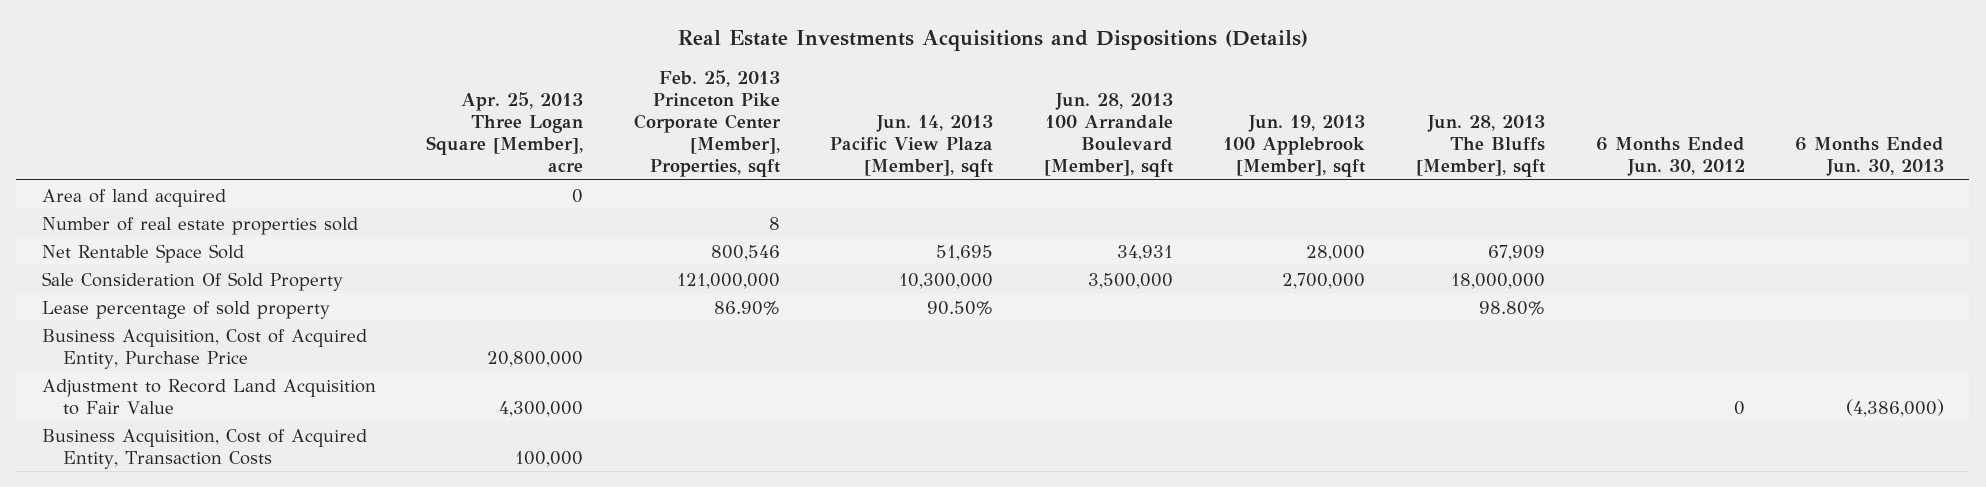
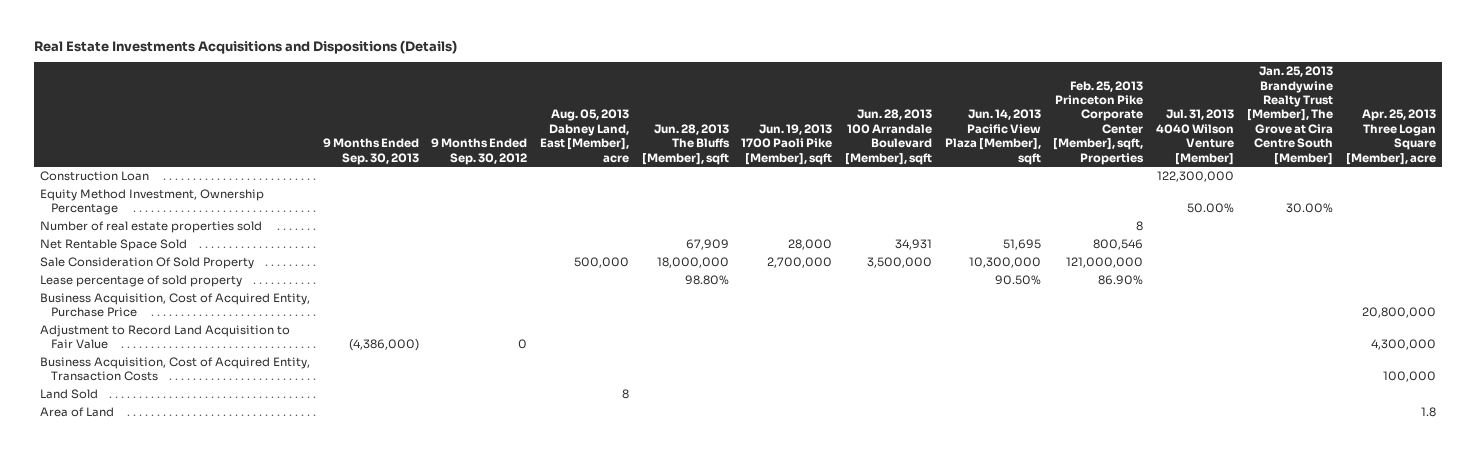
- | Apr. 25, 2013 Three Logan Square [Member], acre | Feb. 25, 2013 Princeton Pike Corporate Center [Member], Properties, sqft | Jun. 14, 2013 Pacific View Plaza [Member], sqft | Jun. 28, 2013 100 Arrandale Boulevard [Member], sqft | Jun. 19, 2013 100 Applebrook [Member], sqft | Jun. 28, 2013 The Bluffs [Member], sqft | 6 Months Ended Jun. 30, 2012 | 6 Months Ended Jun. 30, 2013
+ | 9 Months Ended Sep. 30, 2013 | 9 Months Ended Sep. 30, 2012 | Aug. 05, 2013 Dabney Land, East [Member], acre | Jun. 28, 2013 The Bluffs [Member], sqft | Jun. 19, 2013 1700 Paoli Pike [Member], sqft | Jun. 28, 2013 100 Arrandale Boulevard [Member], sqft | Jun. 14, 2013 Pacific View Plaza [Member], sqft | Feb. 25, 2013 Princeton Pike Corporate Center [Member], sqft, Properties | Jul. 31, 2013 4040 Wilson Venture [Member] | Jan. 25, 2013 Brandywine Realty Trust [Member], The Grove at Cira Centre South [Member] | Apr. 25, 2013 Three Logan Square [Member], acre
- Area of land acquired | 0 | | | | | | |
+ Construction Loan | | | | | | | | | 122,300,000 | |
+ Equity Method Investment, Ownership Percentage | | | | | | | | | 50.00% | 30.00% |
+ Land Sold | | | 8 | | | | | | | |
+ Area of Land | | | | | | | | | | | 1.8

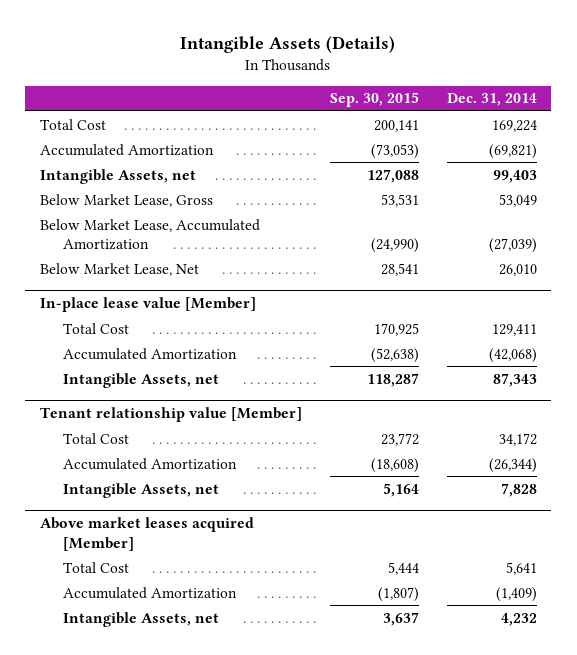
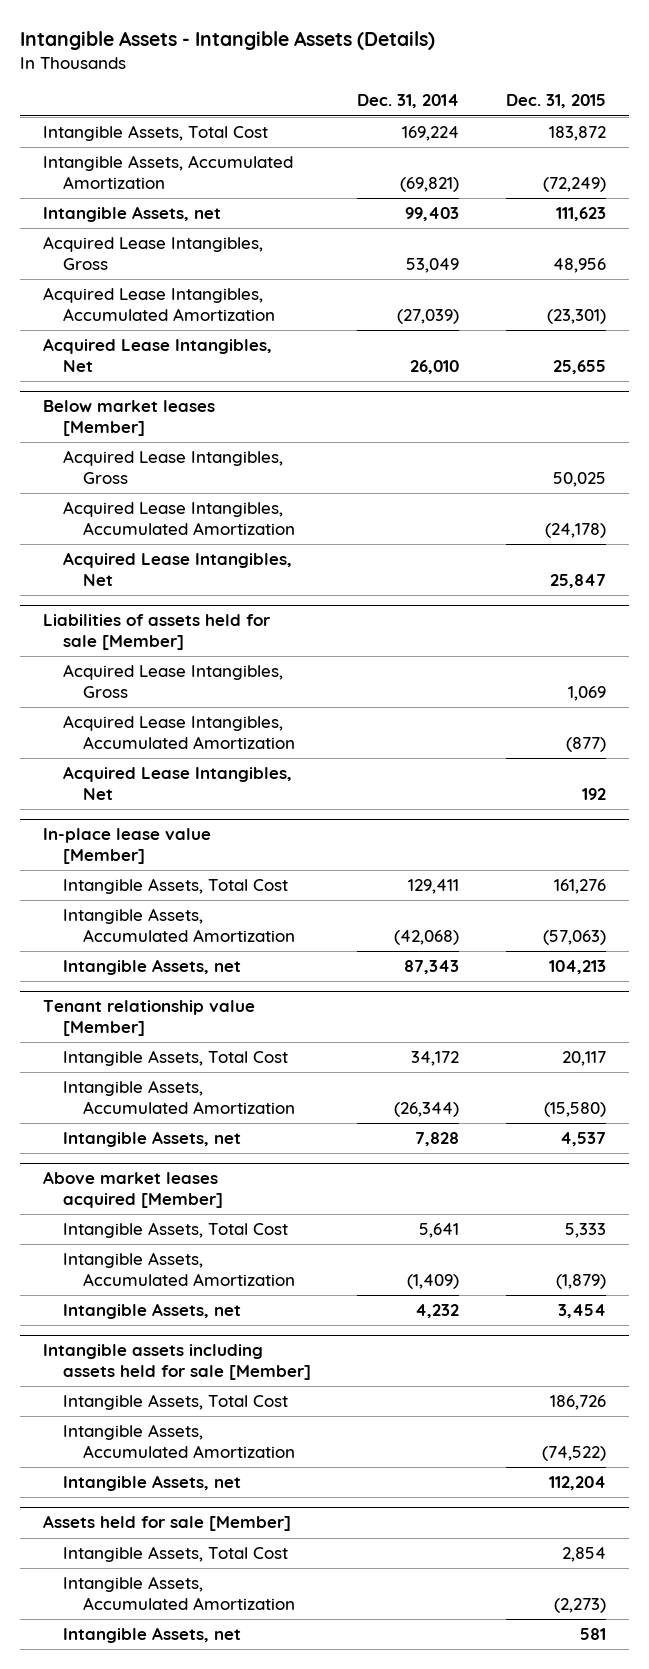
- Intangible Assets (Details)
+ Intangible Assets - Intangible Assets (Details)
- | Sep. 30, 2015 | Dec. 31, 2014
+ | Dec. 31, 2014 | Dec. 31, 2015
- Total Cost | 200,141 | 169,224
- Accumulated Amortization | (73,053) | (69,821)
+ Intangible Assets, Total Cost | 169,224 | 183,872
+ Intangible Assets, Accumulated Amortization | (69,821) | (72,249)
- Below Market Lease, Gross | 53,531 | 53,049
- Below Market Lease, Accumulated Amortization | (24,990) | (27,039)
- Below Market Lease, Net | 28,541 | 26,010
+ Acquired Lease Intangibles, Gross | 53,049 | 48,956
+ Acquired Lease Intangibles, Accumulated Amortization | (27,039) | (23,301)
+ Acquired Lease Intangibles, Net | 26,010 | 25,655
+ Below market leases [Member]
+ Acquired Lease Intangibles, Gross | | 50,025
+ Acquired Lease Intangibles, Accumulated Amortization | | (24,178)
+ Acquired Lease Intangibles, Net | | 25,847
+ Liabilities of assets held for sale [Member]
+ Acquired Lease Intangibles, Gross | | 1,069
+ Acquired Lease Intangibles, Accumulated Amortization | | (877)
+ Acquired Lease Intangibles, Net | | 192
@ In-place lease value [Member]
- Total Cost | 170,925 | 129,411
- Accumulated Amortization | (52,638) | (42,068)
+ Intangible Assets, Total Cost | 129,411 | 161,276
+ Intangible Assets, Accumulated Amortization | (42,068) | (57,063)
@ Tenant relationship value [Member]
- Total Cost | 23,772 | 34,172
- Accumulated Amortization | (18,608) | (26,344)
+ Intangible Assets, Total Cost | 34,172 | 20,117
+ Intangible Assets, Accumulated Amortization | (26,344) | (15,580)
@ Above market leases acquired [Member]
- Total Cost | 5,444 | 5,641
- Accumulated Amortization | (1,807) | (1,409)
+ Intangible Assets, Total Cost | 5,641 | 5,333
+ Intangible Assets, Accumulated Amortization | (1,409) | (1,879)
+ Intangible assets including assets held for sale [Member]
+ Intangible Assets, Total Cost | | 186,726
+ Intangible Assets, Accumulated Amortization | | (74,522)
+ Intangible Assets, net | | 112,204
+ Assets held for sale [Member]
+ Intangible Assets, Total Cost | | 2,854
+ Intangible Assets, Accumulated Amortization | | (2,273)
+ Intangible Assets, net | | 581

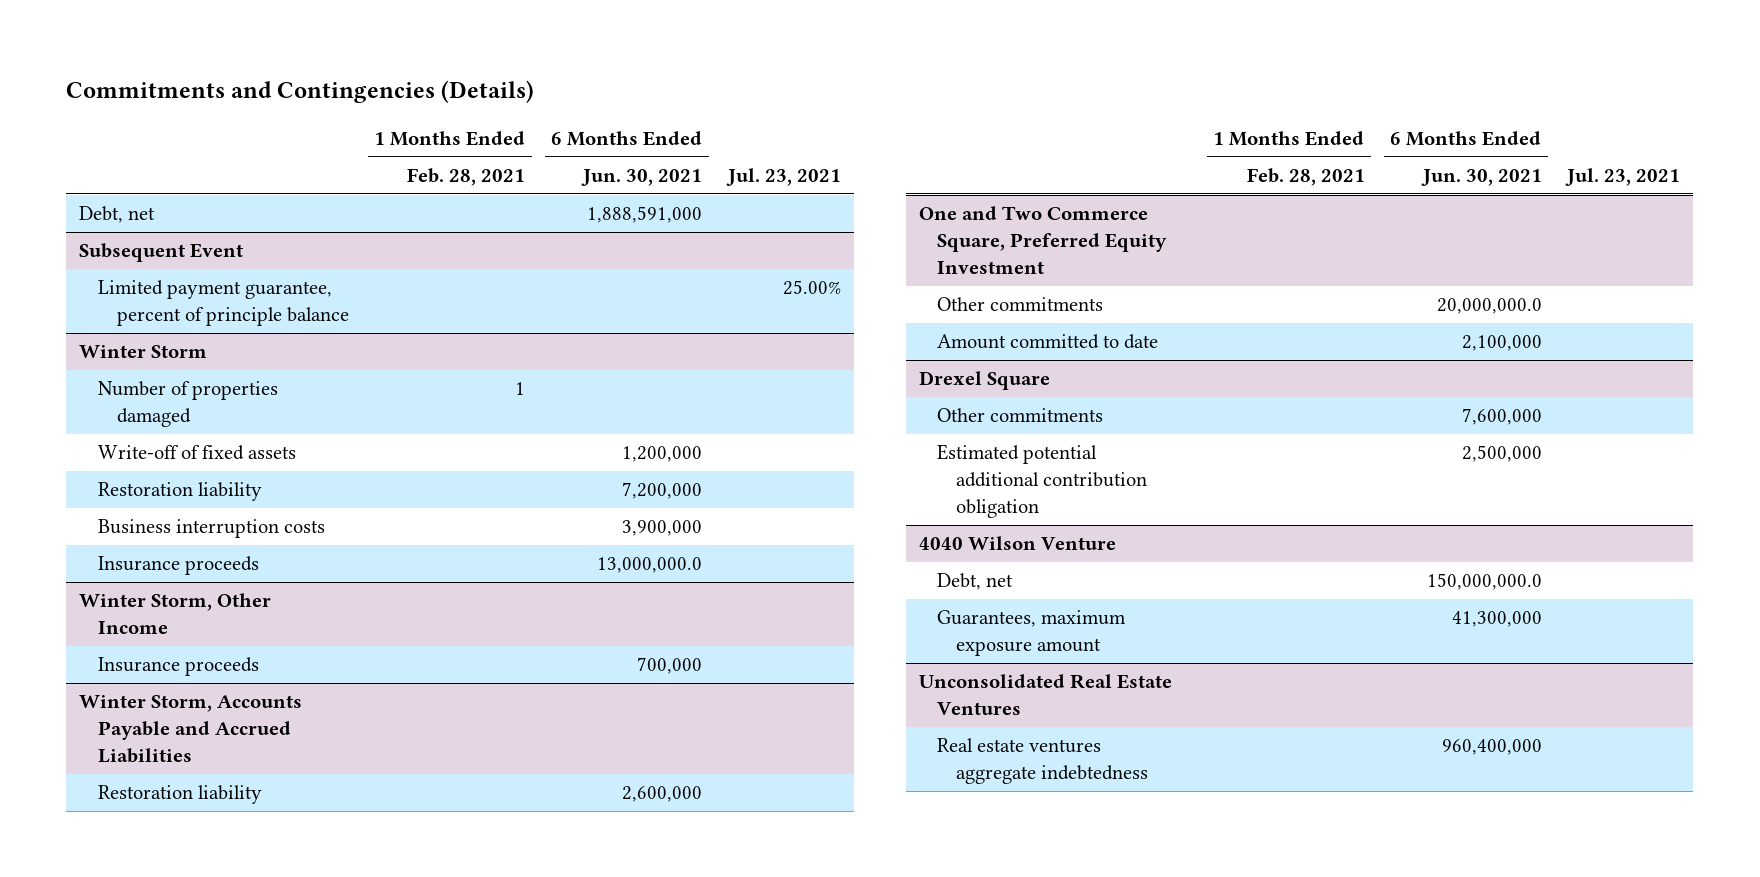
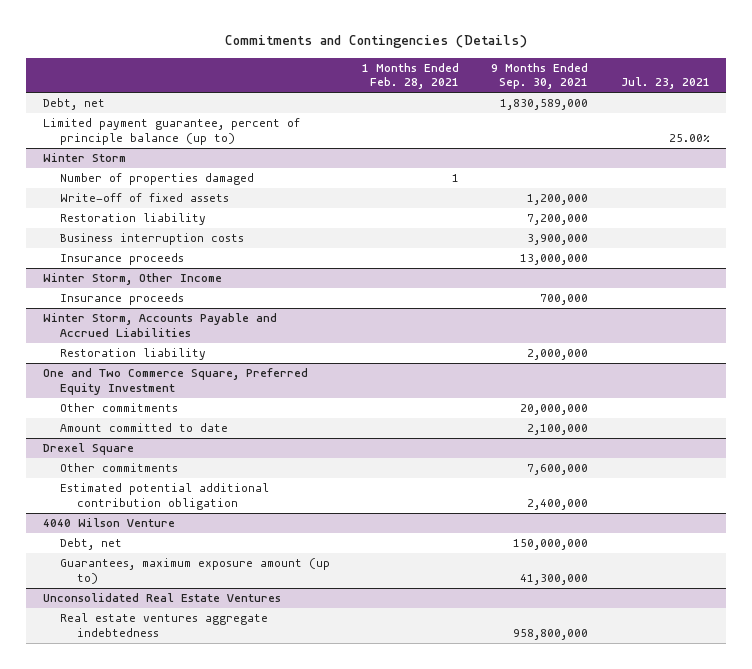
- | 1 Months Ended Feb. 28, 2021 | 6 Months Ended Jun. 30, 2021 | Jul. 23, 2021
+ | 1 Months Ended Feb. 28, 2021 | 9 Months Ended Sep. 30, 2021 | Jul. 23, 2021
- Subsequent Event
- Limited payment guarantee, percent of principle balance | | | 25.00%
+ Limited payment guarantee, percent of principle balance (up to) | | | 25.00%
@ 4040 Wilson Venture
- Guarantees, maximum exposure amount | | 41,300,000 |
+ Guarantees, maximum exposure amount (up to) | | 41,300,000 |

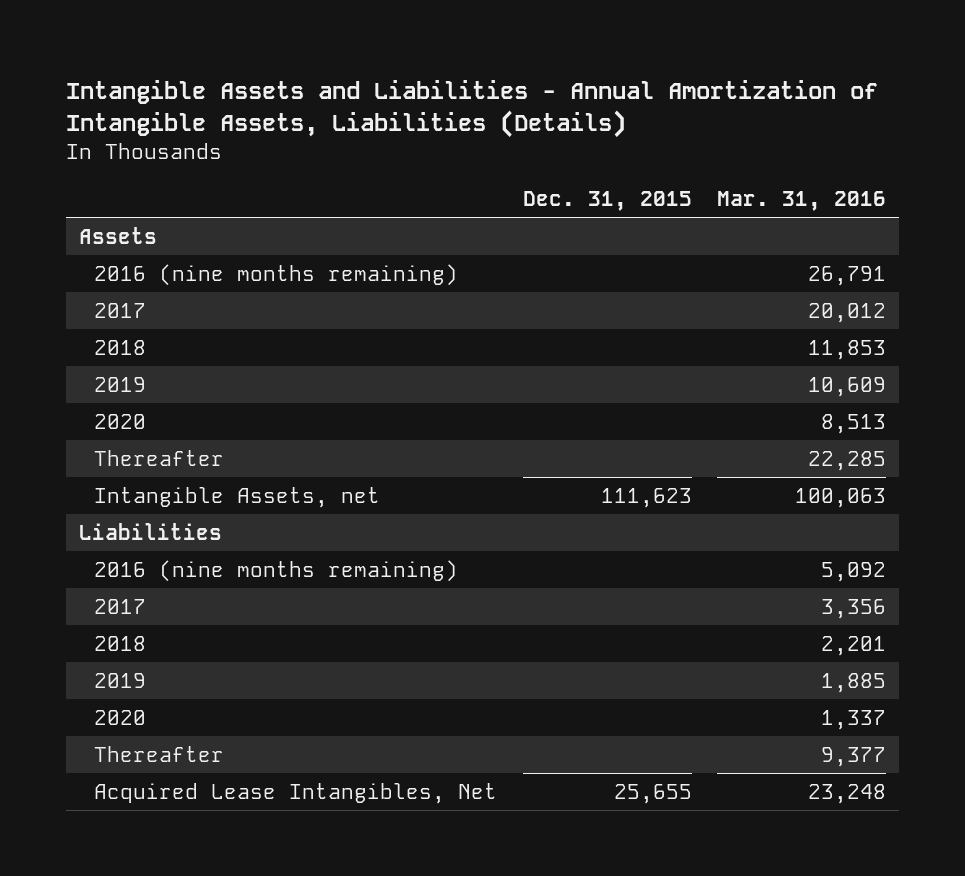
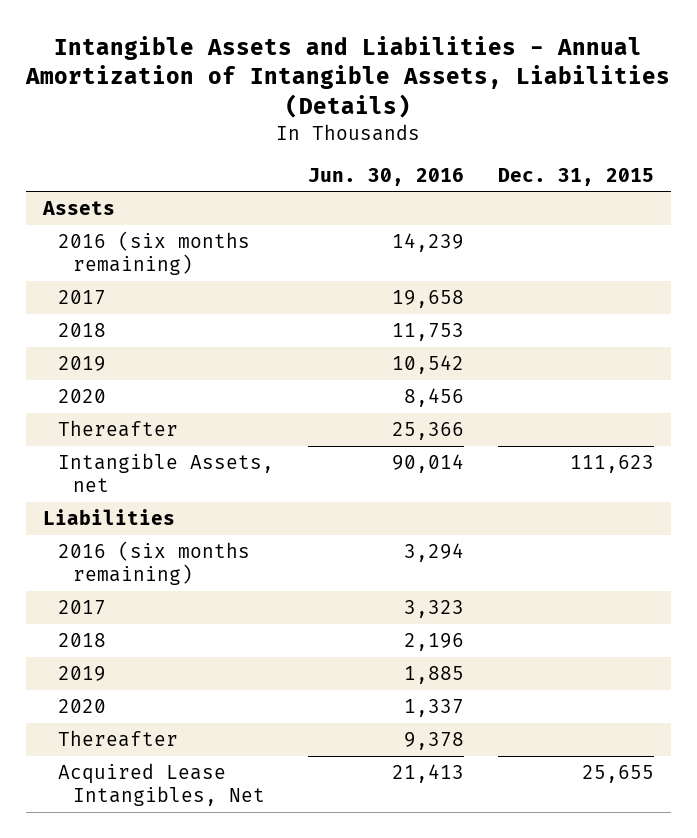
- | Dec. 31, 2015 | Mar. 31, 2016
+ | Jun. 30, 2016 | Dec. 31, 2015
- 2016 (nine months remaining) | | 26,791
+ 2016 (six months remaining) | 14,239 |
- 2016 (nine months remaining) | | 5,092
+ 2016 (six months remaining) | 3,294 |

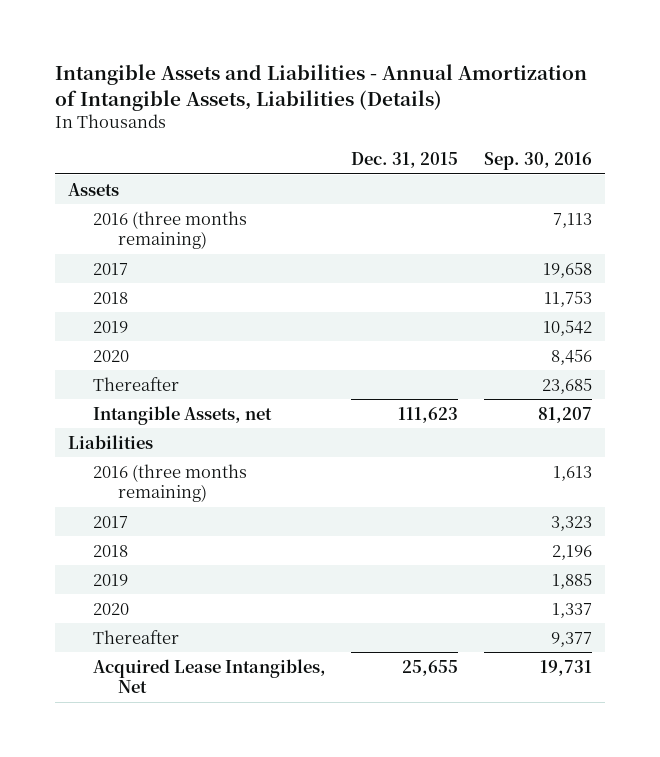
- | Jun. 30, 2016 | Dec. 31, 2015
+ | Dec. 31, 2015 | Sep. 30, 2016
- 2016 (six months remaining) | 14,239 |
+ 2016 (three months remaining) | | 7,113
- 2016 (six months remaining) | 3,294 |
+ 2016 (three months remaining) | | 1,613

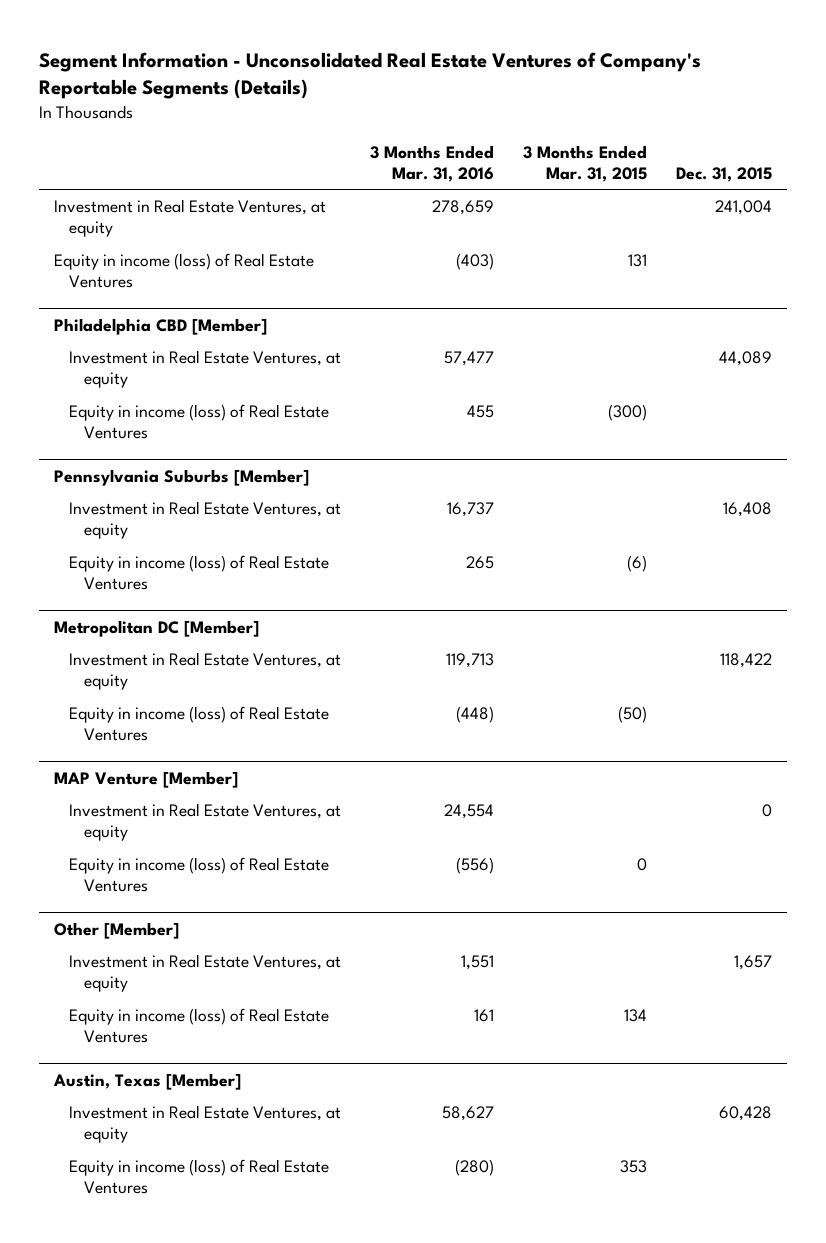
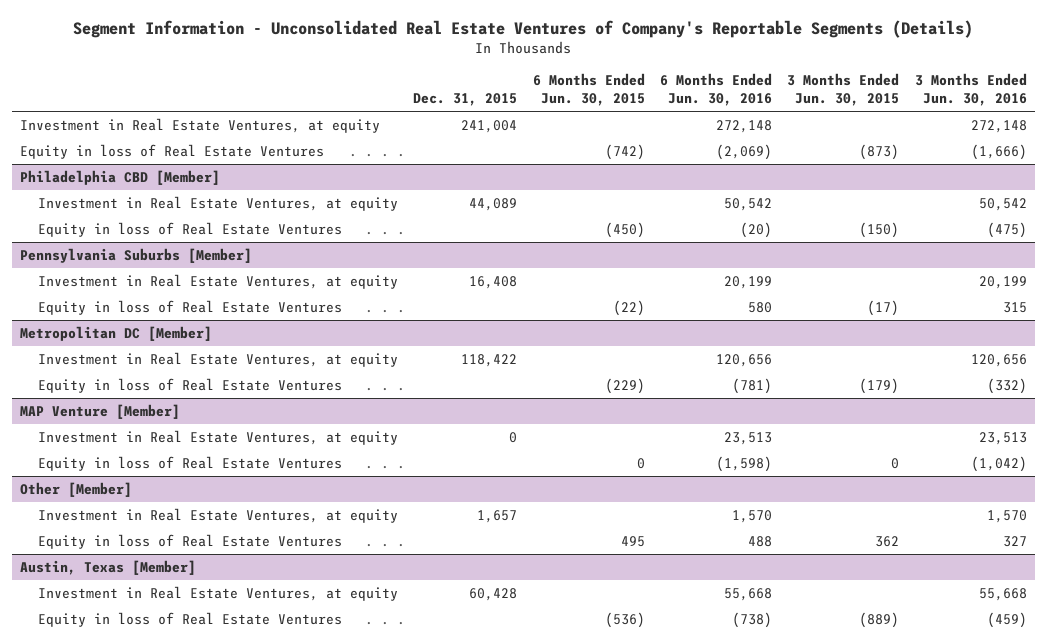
- | 3 Months Ended Mar. 31, 2016 | 3 Months Ended Mar. 31, 2015 | Dec. 31, 2015
+ | Dec. 31, 2015 | 6 Months Ended Jun. 30, 2015 | 6 Months Ended Jun. 30, 2016 | 3 Months Ended Jun. 30, 2015 | 3 Months Ended Jun. 30, 2016
- Equity in income (loss) of Real Estate Ventures | (403) | 131 |
+ Equity in loss of Real Estate Ventures | | (742) | (2,069) | (873) | (1,666)
@ Philadelphia CBD [Member]
- Equity in income (loss) of Real Estate Ventures | 455 | (300) |
+ Equity in loss of Real Estate Ventures | | (450) | (20) | (150) | (475)
@ Pennsylvania Suburbs [Member]
- Equity in income (loss) of Real Estate Ventures | 265 | (6) |
+ Equity in loss of Real Estate Ventures | | (22) | 580 | (17) | 315
@ Metropolitan DC [Member]
- Equity in income (loss) of Real Estate Ventures | (448) | (50) |
+ Equity in loss of Real Estate Ventures | | (229) | (781) | (179) | (332)
@ MAP Venture [Member]
- Equity in income (loss) of Real Estate Ventures | (556) | 0 |
+ Equity in loss of Real Estate Ventures | | 0 | (1,598) | 0 | (1,042)
@ Other [Member]
- Equity in income (loss) of Real Estate Ventures | 161 | 134 |
+ Equity in loss of Real Estate Ventures | | 495 | 488 | 362 | 327
@ Austin, Texas [Member]
- Equity in income (loss) of Real Estate Ventures | (280) | 353 |
+ Equity in loss of Real Estate Ventures | | (536) | (738) | (889) | (459)

